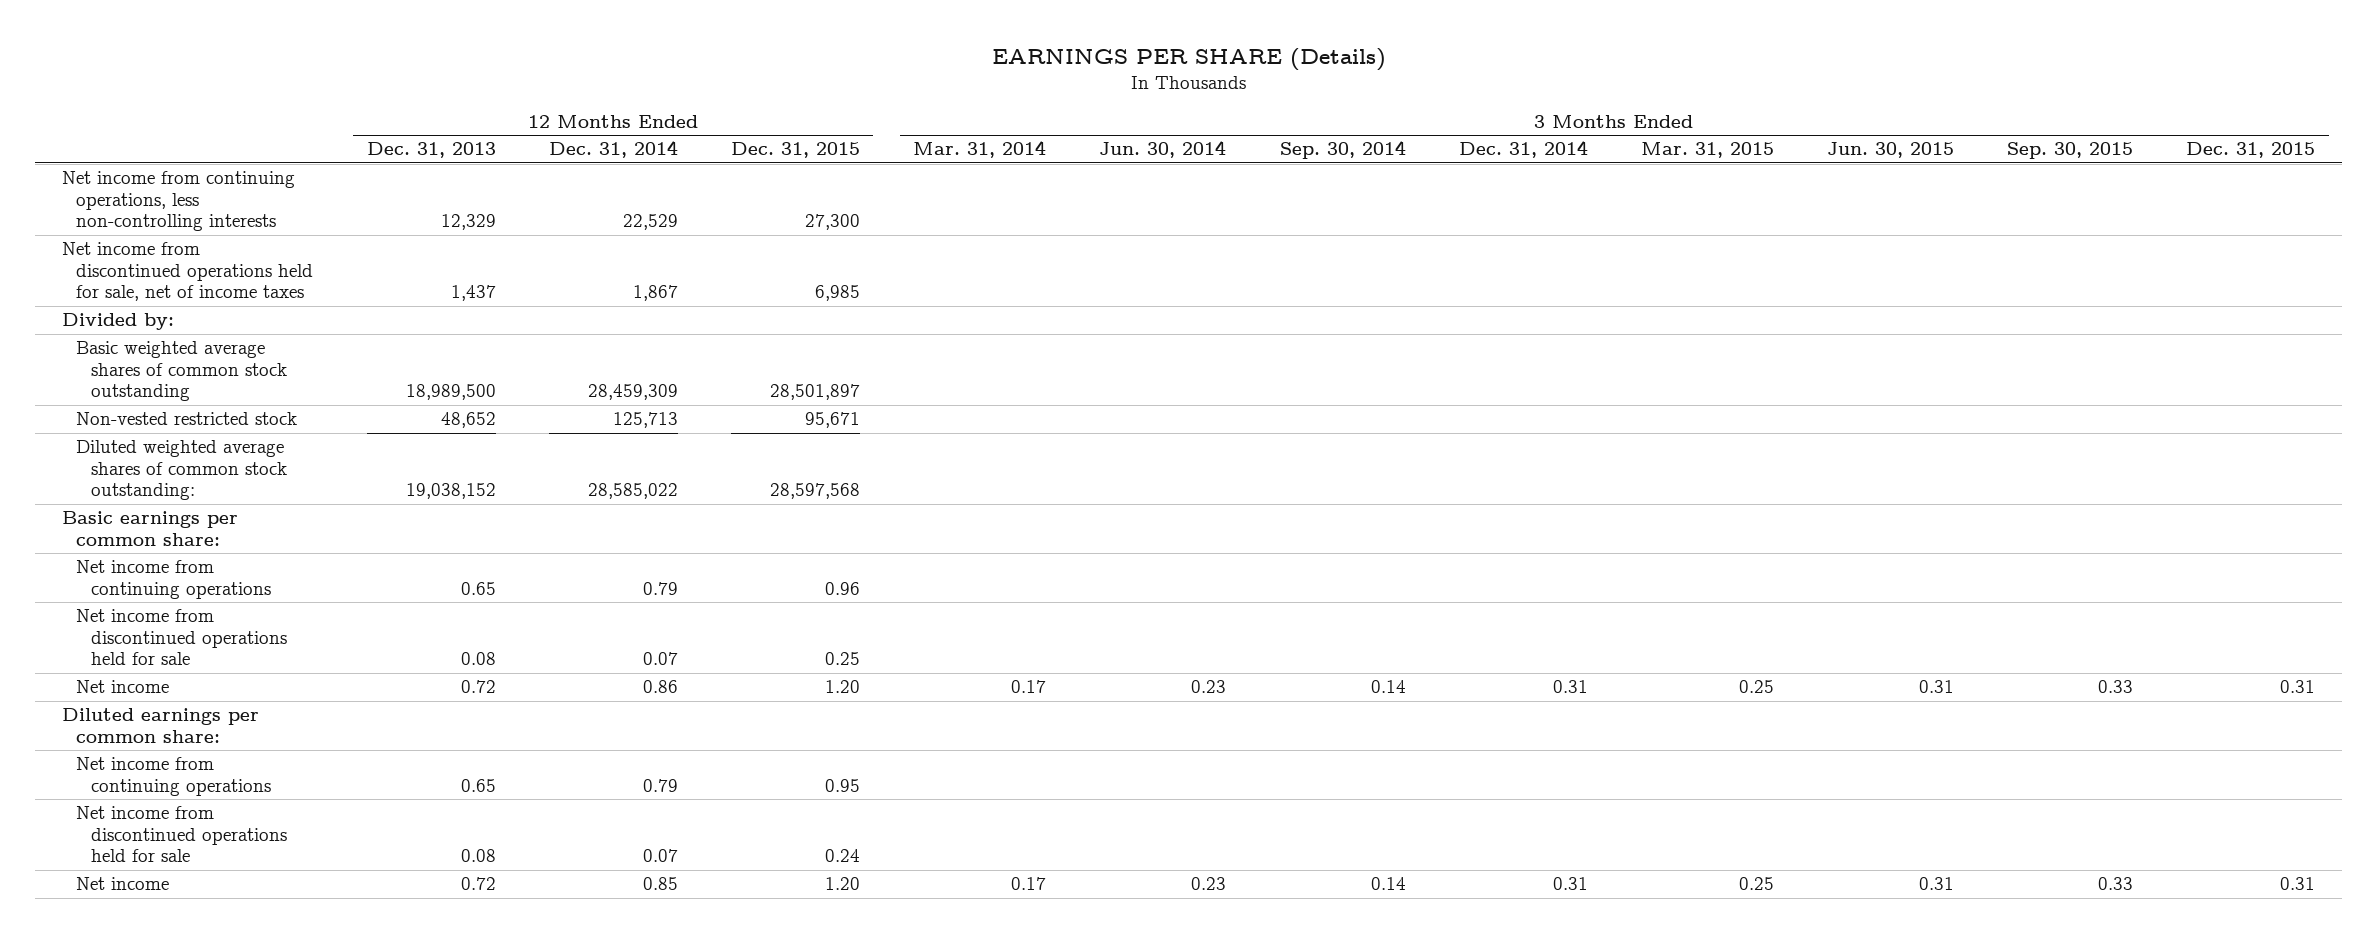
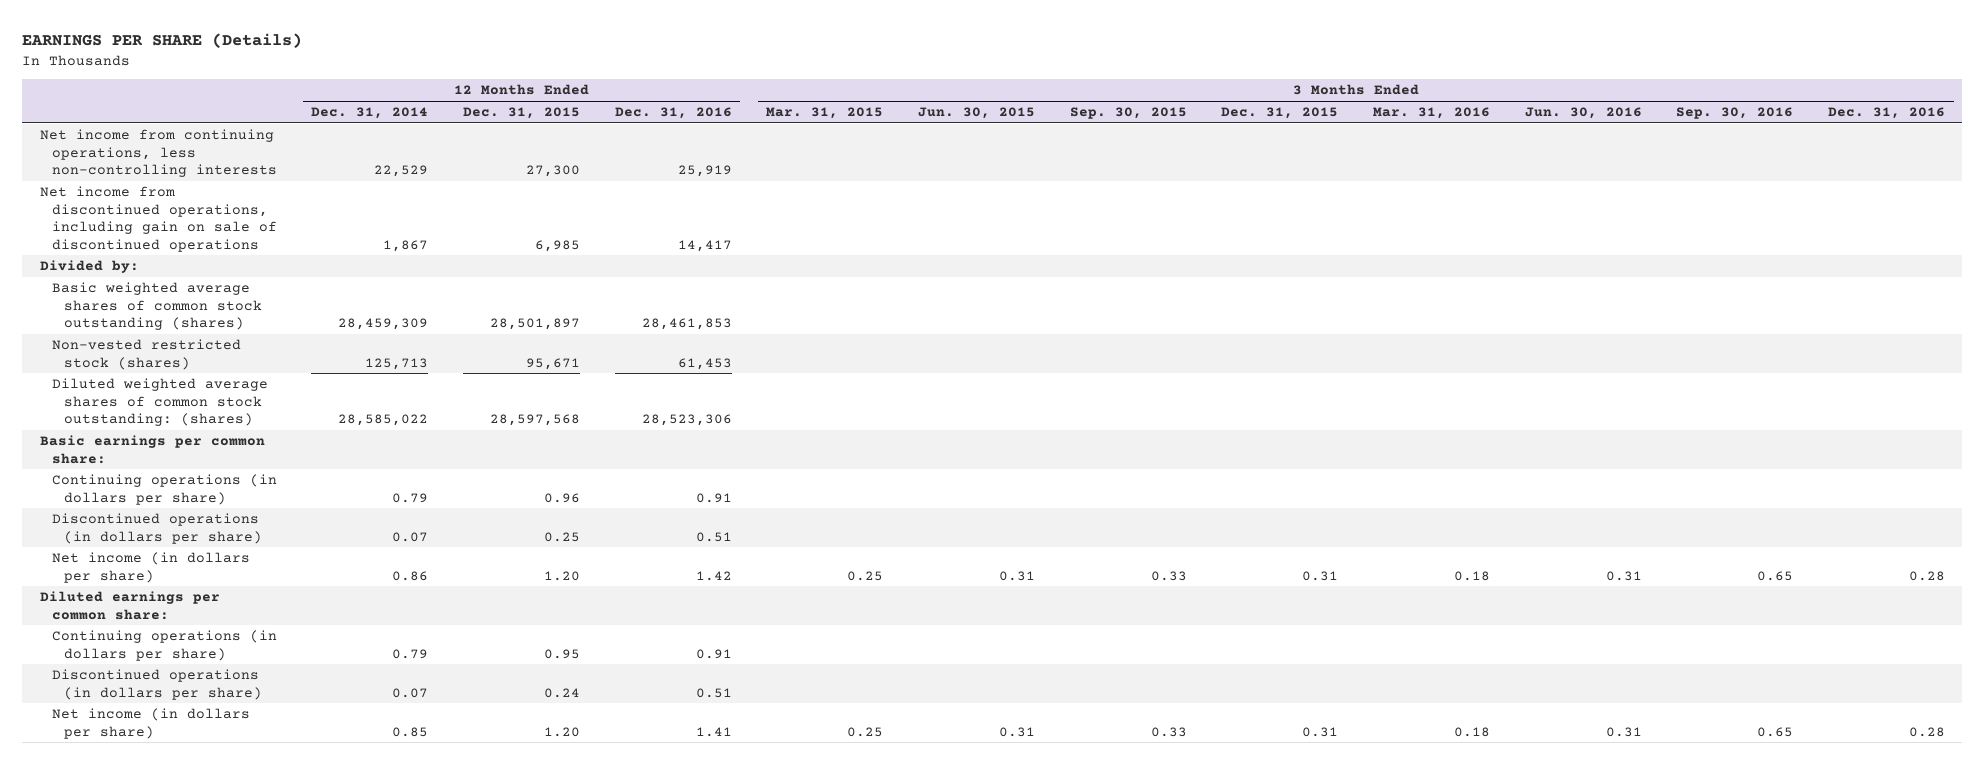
- | 12 Months Ended Dec. 31, 2013 | 12 Months Ended Dec. 31, 2014 | 12 Months Ended Dec. 31, 2015 | 3 Months Ended Mar. 31, 2014 | 3 Months Ended Jun. 30, 2014 | 3 Months Ended Sep. 30, 2014 | 3 Months Ended Dec. 31, 2014 | 3 Months Ended Mar. 31, 2015 | 3 Months Ended Jun. 30, 2015 | 3 Months Ended Sep. 30, 2015 | 3 Months Ended Dec. 31, 2015
+ | 12 Months Ended Dec. 31, 2014 | 12 Months Ended Dec. 31, 2015 | 12 Months Ended Dec. 31, 2016 | 3 Months Ended Mar. 31, 2015 | 3 Months Ended Jun. 30, 2015 | 3 Months Ended Sep. 30, 2015 | 3 Months Ended Dec. 31, 2015 | 3 Months Ended Mar. 31, 2016 | 3 Months Ended Jun. 30, 2016 | 3 Months Ended Sep. 30, 2016 | 3 Months Ended Dec. 31, 2016
- Net income from discontinued operations held for sale, net of income taxes | 1,437 | 1,867 | 6,985 | | | | | | | |
+ Net income from discontinued operations, including gain on sale of discontinued operations | 1,867 | 6,985 | 14,417 | | | | | | | |
- Basic weighted average shares of common stock outstanding | 18,989,500 | 28,459,309 | 28,501,897 | | | | | | | |
- Non-vested restricted stock | 48,652 | 125,713 | 95,671 | | | | | | | |
- Diluted weighted average shares of common stock outstanding: | 19,038,152 | 28,585,022 | 28,597,568 | | | | | | | |
+ Basic weighted average shares of common stock outstanding (shares) | 28,459,309 | 28,501,897 | 28,461,853 | | | | | | | |
+ Non-vested restricted stock (shares) | 125,713 | 95,671 | 61,453 | | | | | | | |
+ Diluted weighted average shares of common stock outstanding: (shares) | 28,585,022 | 28,597,568 | 28,523,306 | | | | | | | |
- Net income from continuing operations | 0.65 | 0.79 | 0.96 | | | | | | | |
- Net income from discontinued operations held for sale | 0.08 | 0.07 | 0.25 | | | | | | | |
- Net income | 0.72 | 0.86 | 1.20 | 0.17 | 0.23 | 0.14 | 0.31 | 0.25 | 0.31 | 0.33 | 0.31
+ Continuing operations (in dollars per share) | 0.79 | 0.96 | 0.91 | | | | | | | |
+ Discontinued operations (in dollars per share) | 0.07 | 0.25 | 0.51 | | | | | | | |
+ Net income (in dollars per share) | 0.86 | 1.20 | 1.42 | 0.25 | 0.31 | 0.33 | 0.31 | 0.18 | 0.31 | 0.65 | 0.28
- Net income from continuing operations | 0.65 | 0.79 | 0.95 | | | | | | | |
- Net income from discontinued operations held for sale | 0.08 | 0.07 | 0.24 | | | | | | | |
- Net income | 0.72 | 0.85 | 1.20 | 0.17 | 0.23 | 0.14 | 0.31 | 0.25 | 0.31 | 0.33 | 0.31
+ Continuing operations (in dollars per share) | 0.79 | 0.95 | 0.91 | | | | | | | |
+ Discontinued operations (in dollars per share) | 0.07 | 0.24 | 0.51 | | | | | | | |
+ Net income (in dollars per share) | 0.85 | 1.20 | 1.41 | 0.25 | 0.31 | 0.33 | 0.31 | 0.18 | 0.31 | 0.65 | 0.28

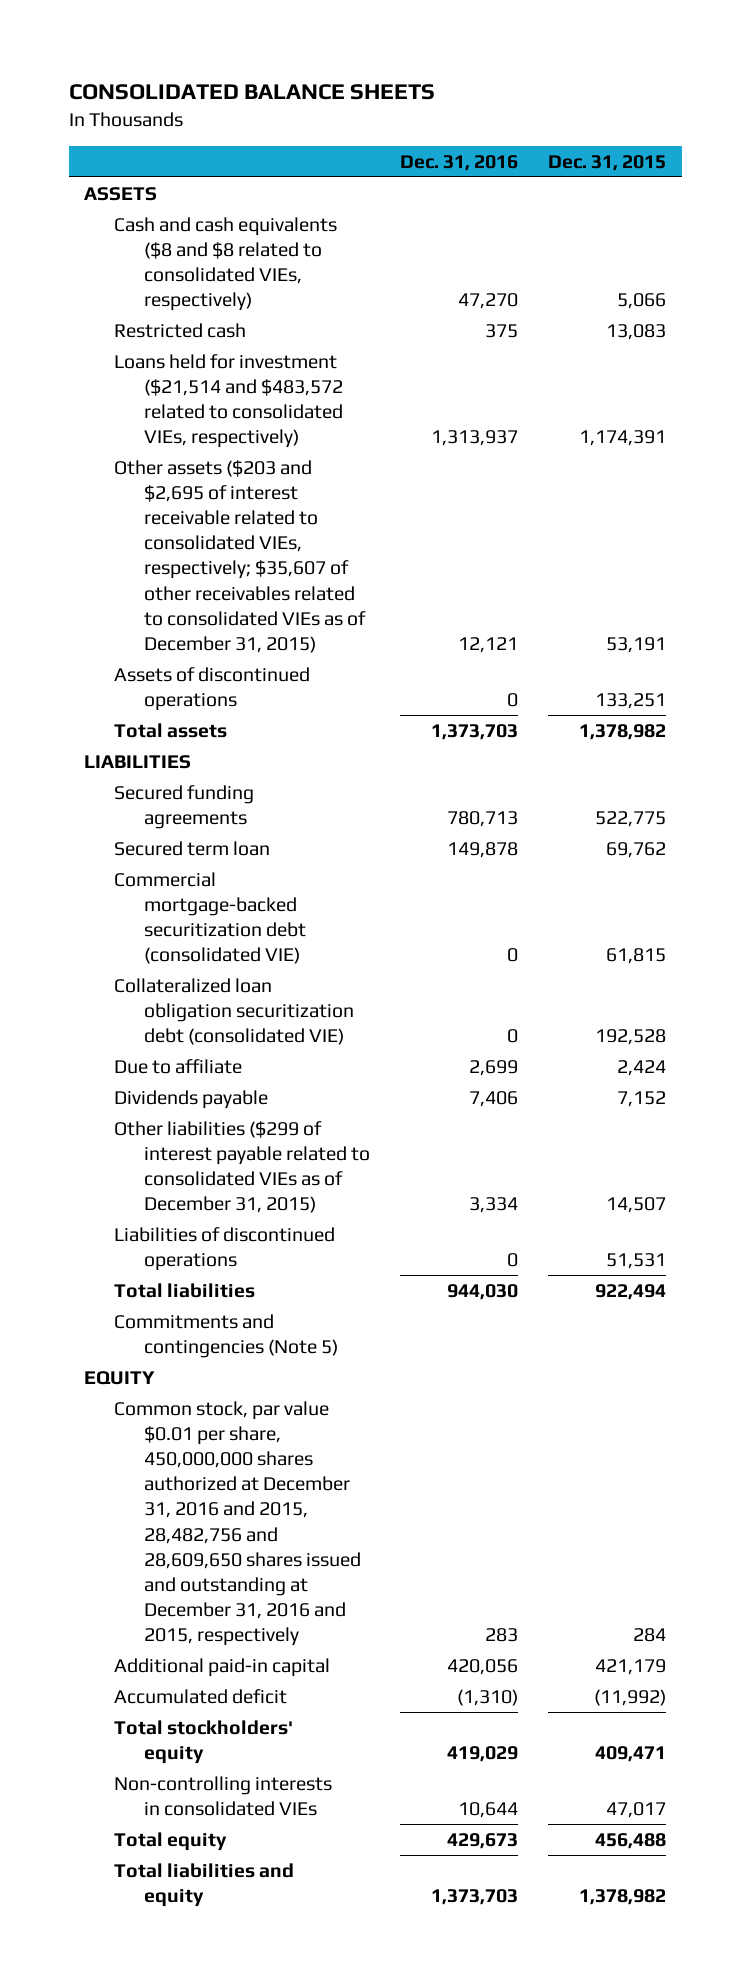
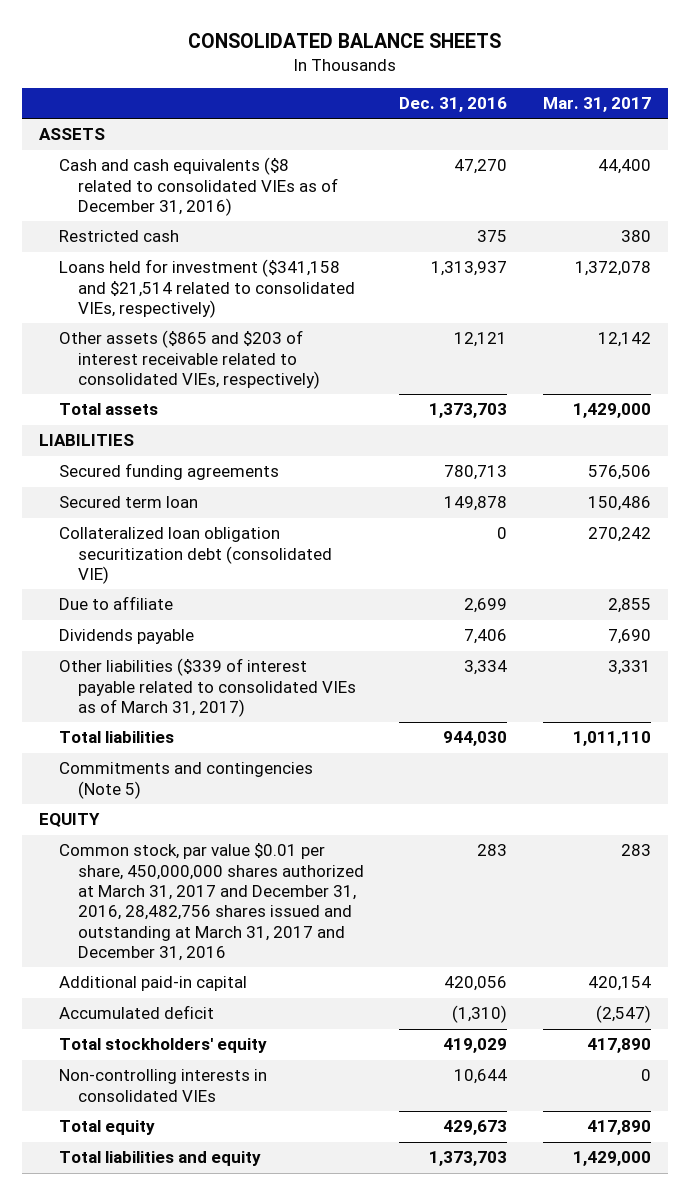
- | Dec. 31, 2016 | Dec. 31, 2015
+ | Dec. 31, 2016 | Mar. 31, 2017
- Cash and cash equivalents ($8 and $8 related to consolidated VIEs, respectively) | 47,270 | 5,066
+ Cash and cash equivalents ($8 related to consolidated VIEs as of December 31, 2016) | 47,270 | 44,400
- Loans held for investment ($21,514 and $483,572 related to consolidated VIEs, respectively) | 1,313,937 | 1,174,391
- Other assets ($203 and $2,695 of interest receivable related to consolidated VIEs, respectively; $35,607 of other receivables related to consolidated VIEs as of December 31, 2015) | 12,121 | 53,191
- Assets of discontinued operations | 0 | 133,251
+ Loans held for investment ($341,158 and $21,514 related to consolidated VIEs, respectively) | 1,313,937 | 1,372,078
+ Other assets ($865 and $203 of interest receivable related to consolidated VIEs, respectively) | 12,121 | 12,142
- Commercial mortgage-backed securitization debt (consolidated VIE) | 0 | 61,815
- Other liabilities ($299 of interest payable related to consolidated VIEs as of December 31, 2015) | 3,334 | 14,507
- Liabilities of discontinued operations | 0 | 51,531
+ Other liabilities ($339 of interest payable related to consolidated VIEs as of March 31, 2017) | 3,334 | 3,331
- Common stock, par value $0.01 per share, 450,000,000 shares authorized at December 31, 2016 and 2015, 28,482,756 and 28,609,650 shares issued and outstanding at December 31, 2016 and 2015, respectively | 283 | 284
+ Common stock, par value $0.01 per share, 450,000,000 shares authorized at March 31, 2017 and December 31, 2016, 28,482,756 shares issued and outstanding at March 31, 2017 and December 31, 2016 | 283 | 283

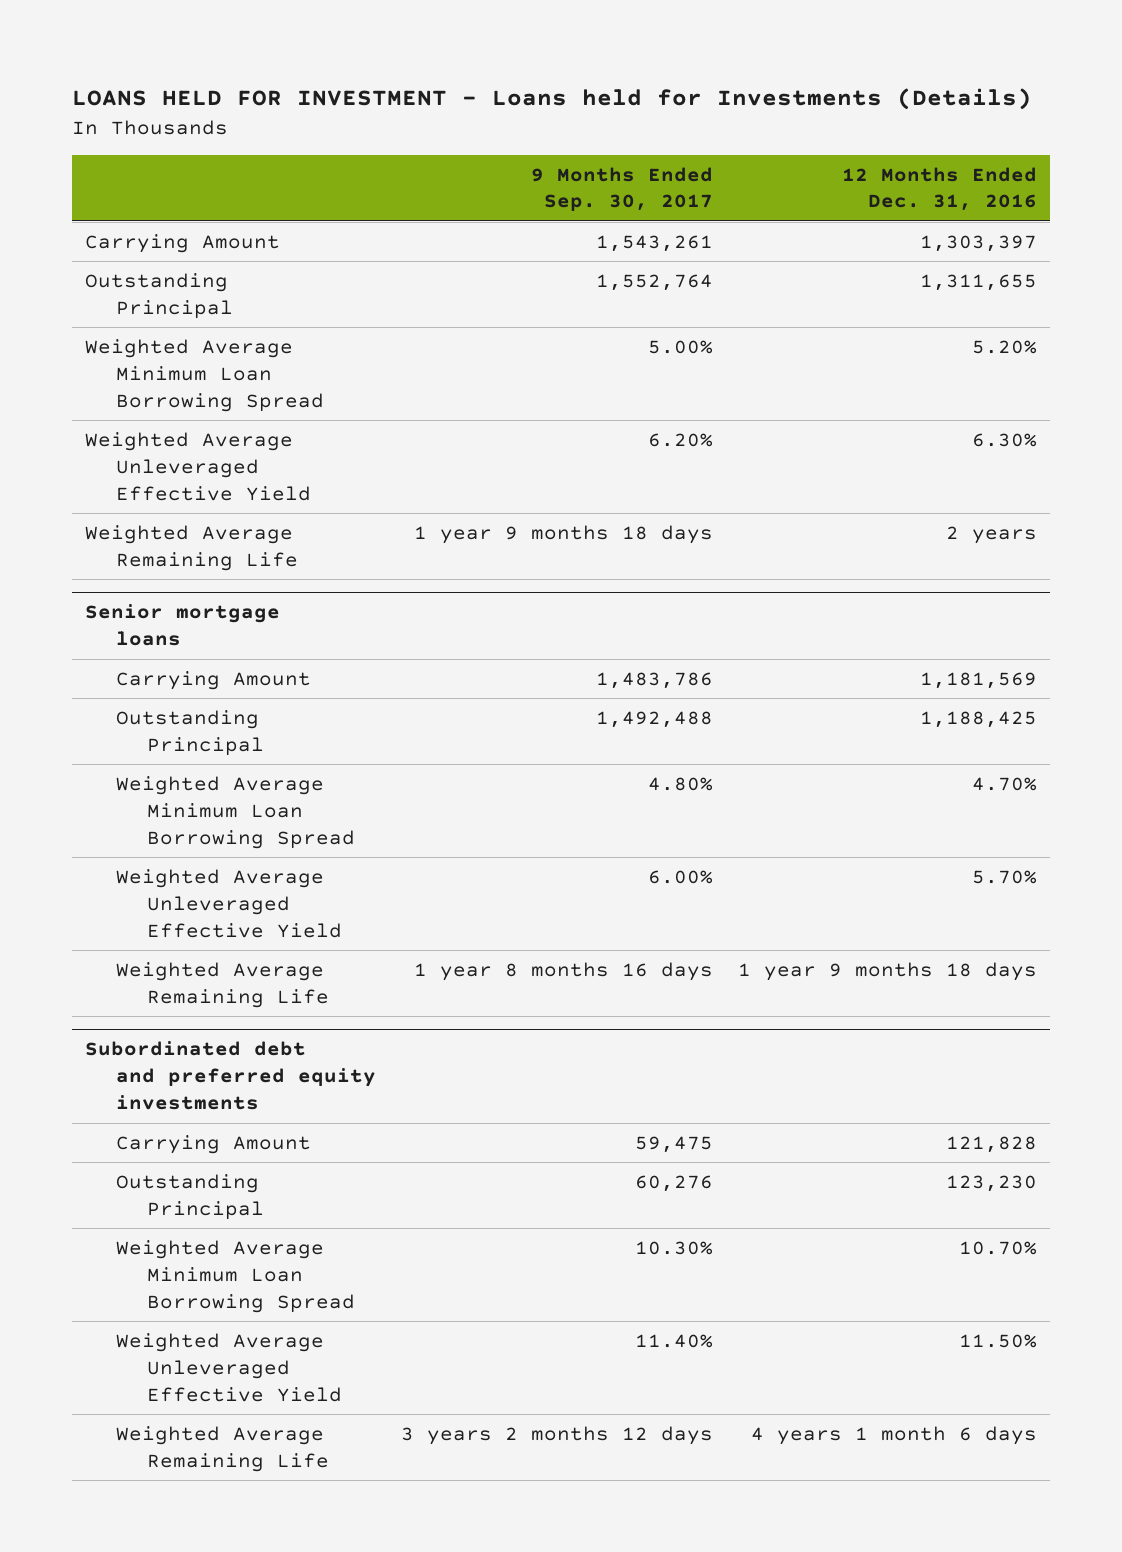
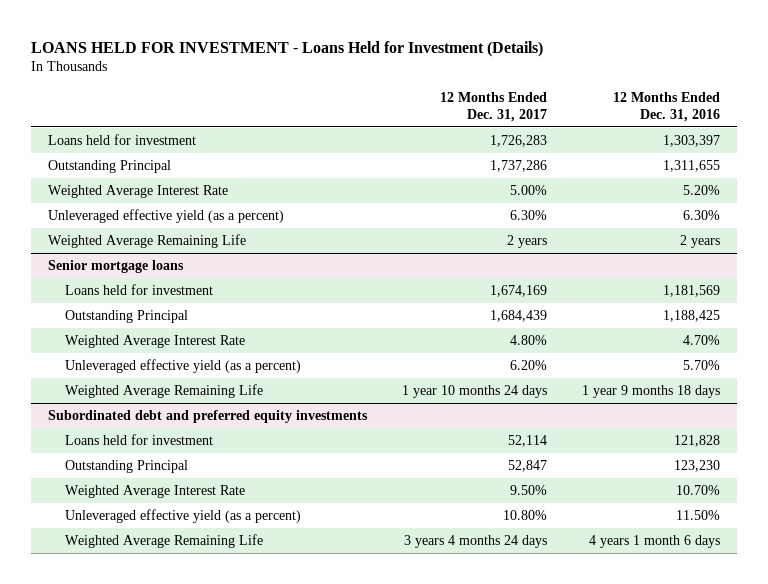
- LOANS HELD FOR INVESTMENT - Loans held for Investments (Details)
+ LOANS HELD FOR INVESTMENT - Loans Held for Investment (Details)
- | 9 Months Ended Sep. 30, 2017 | 12 Months Ended Dec. 31, 2016
+ | 12 Months Ended Dec. 31, 2017 | 12 Months Ended Dec. 31, 2016
- Carrying Amount | 1,543,261 | 1,303,397
+ Loans held for investment | 1,726,283 | 1,303,397
- Weighted Average Minimum Loan Borrowing Spread | 5.00% | 5.20%
- Weighted Average Unleveraged Effective Yield | 6.20% | 6.30%
+ Weighted Average Interest Rate | 5.00% | 5.20%
+ Unleveraged effective yield (as a percent) | 6.30% | 6.30%
@ Senior mortgage loans
- Carrying Amount | 1,483,786 | 1,181,569
+ Loans held for investment | 1,674,169 | 1,181,569
- Weighted Average Minimum Loan Borrowing Spread | 4.80% | 4.70%
- Weighted Average Unleveraged Effective Yield | 6.00% | 5.70%
+ Weighted Average Interest Rate | 4.80% | 4.70%
+ Unleveraged effective yield (as a percent) | 6.20% | 5.70%
@ Subordinated debt and preferred equity investments
- Carrying Amount | 59,475 | 121,828
+ Loans held for investment | 52,114 | 121,828
- Weighted Average Minimum Loan Borrowing Spread | 10.30% | 10.70%
- Weighted Average Unleveraged Effective Yield | 11.40% | 11.50%
+ Weighted Average Interest Rate | 9.50% | 10.70%
+ Unleveraged effective yield (as a percent) | 10.80% | 11.50%

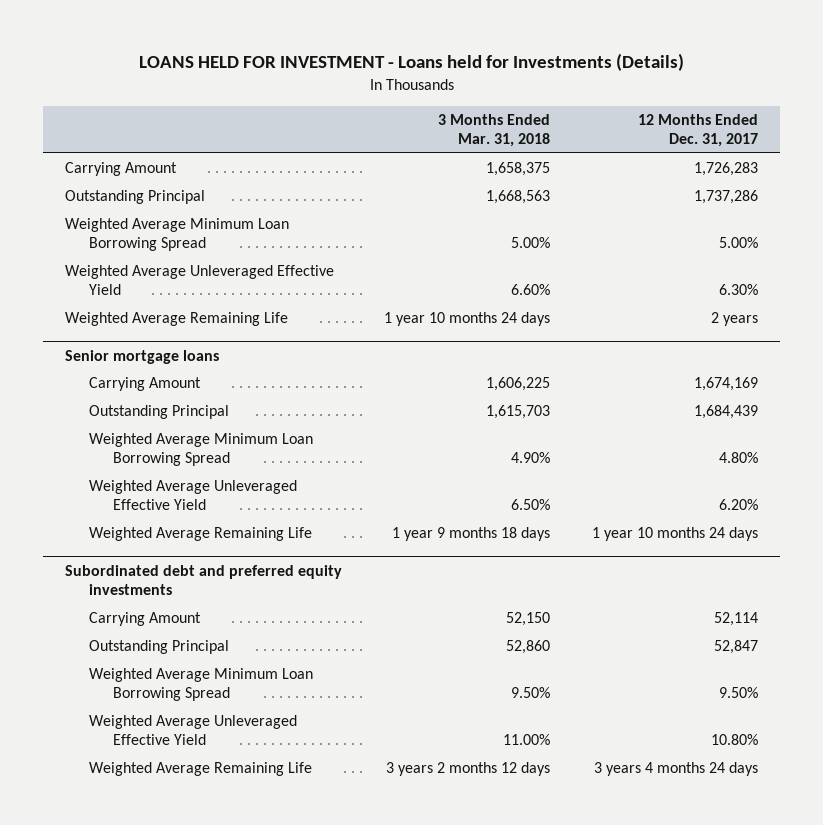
- LOANS HELD FOR INVESTMENT - Loans Held for Investment (Details)
+ LOANS HELD FOR INVESTMENT - Loans held for Investments (Details)
- | 12 Months Ended Dec. 31, 2017 | 12 Months Ended Dec. 31, 2016
+ | 3 Months Ended Mar. 31, 2018 | 12 Months Ended Dec. 31, 2017
- Loans held for investment | 1,726,283 | 1,303,397
+ Carrying Amount | 1,658,375 | 1,726,283
- Weighted Average Interest Rate | 5.00% | 5.20%
- Unleveraged effective yield (as a percent) | 6.30% | 6.30%
+ Weighted Average Minimum Loan Borrowing Spread | 5.00% | 5.00%
+ Weighted Average Unleveraged Effective Yield | 6.60% | 6.30%
@ Senior mortgage loans
- Loans held for investment | 1,674,169 | 1,181,569
+ Carrying Amount | 1,606,225 | 1,674,169
- Weighted Average Interest Rate | 4.80% | 4.70%
- Unleveraged effective yield (as a percent) | 6.20% | 5.70%
+ Weighted Average Minimum Loan Borrowing Spread | 4.90% | 4.80%
+ Weighted Average Unleveraged Effective Yield | 6.50% | 6.20%
@ Subordinated debt and preferred equity investments
- Loans held for investment | 52,114 | 121,828
+ Carrying Amount | 52,150 | 52,114
- Weighted Average Interest Rate | 9.50% | 10.70%
- Unleveraged effective yield (as a percent) | 10.80% | 11.50%
+ Weighted Average Minimum Loan Borrowing Spread | 9.50% | 9.50%
+ Weighted Average Unleveraged Effective Yield | 11.00% | 10.80%

